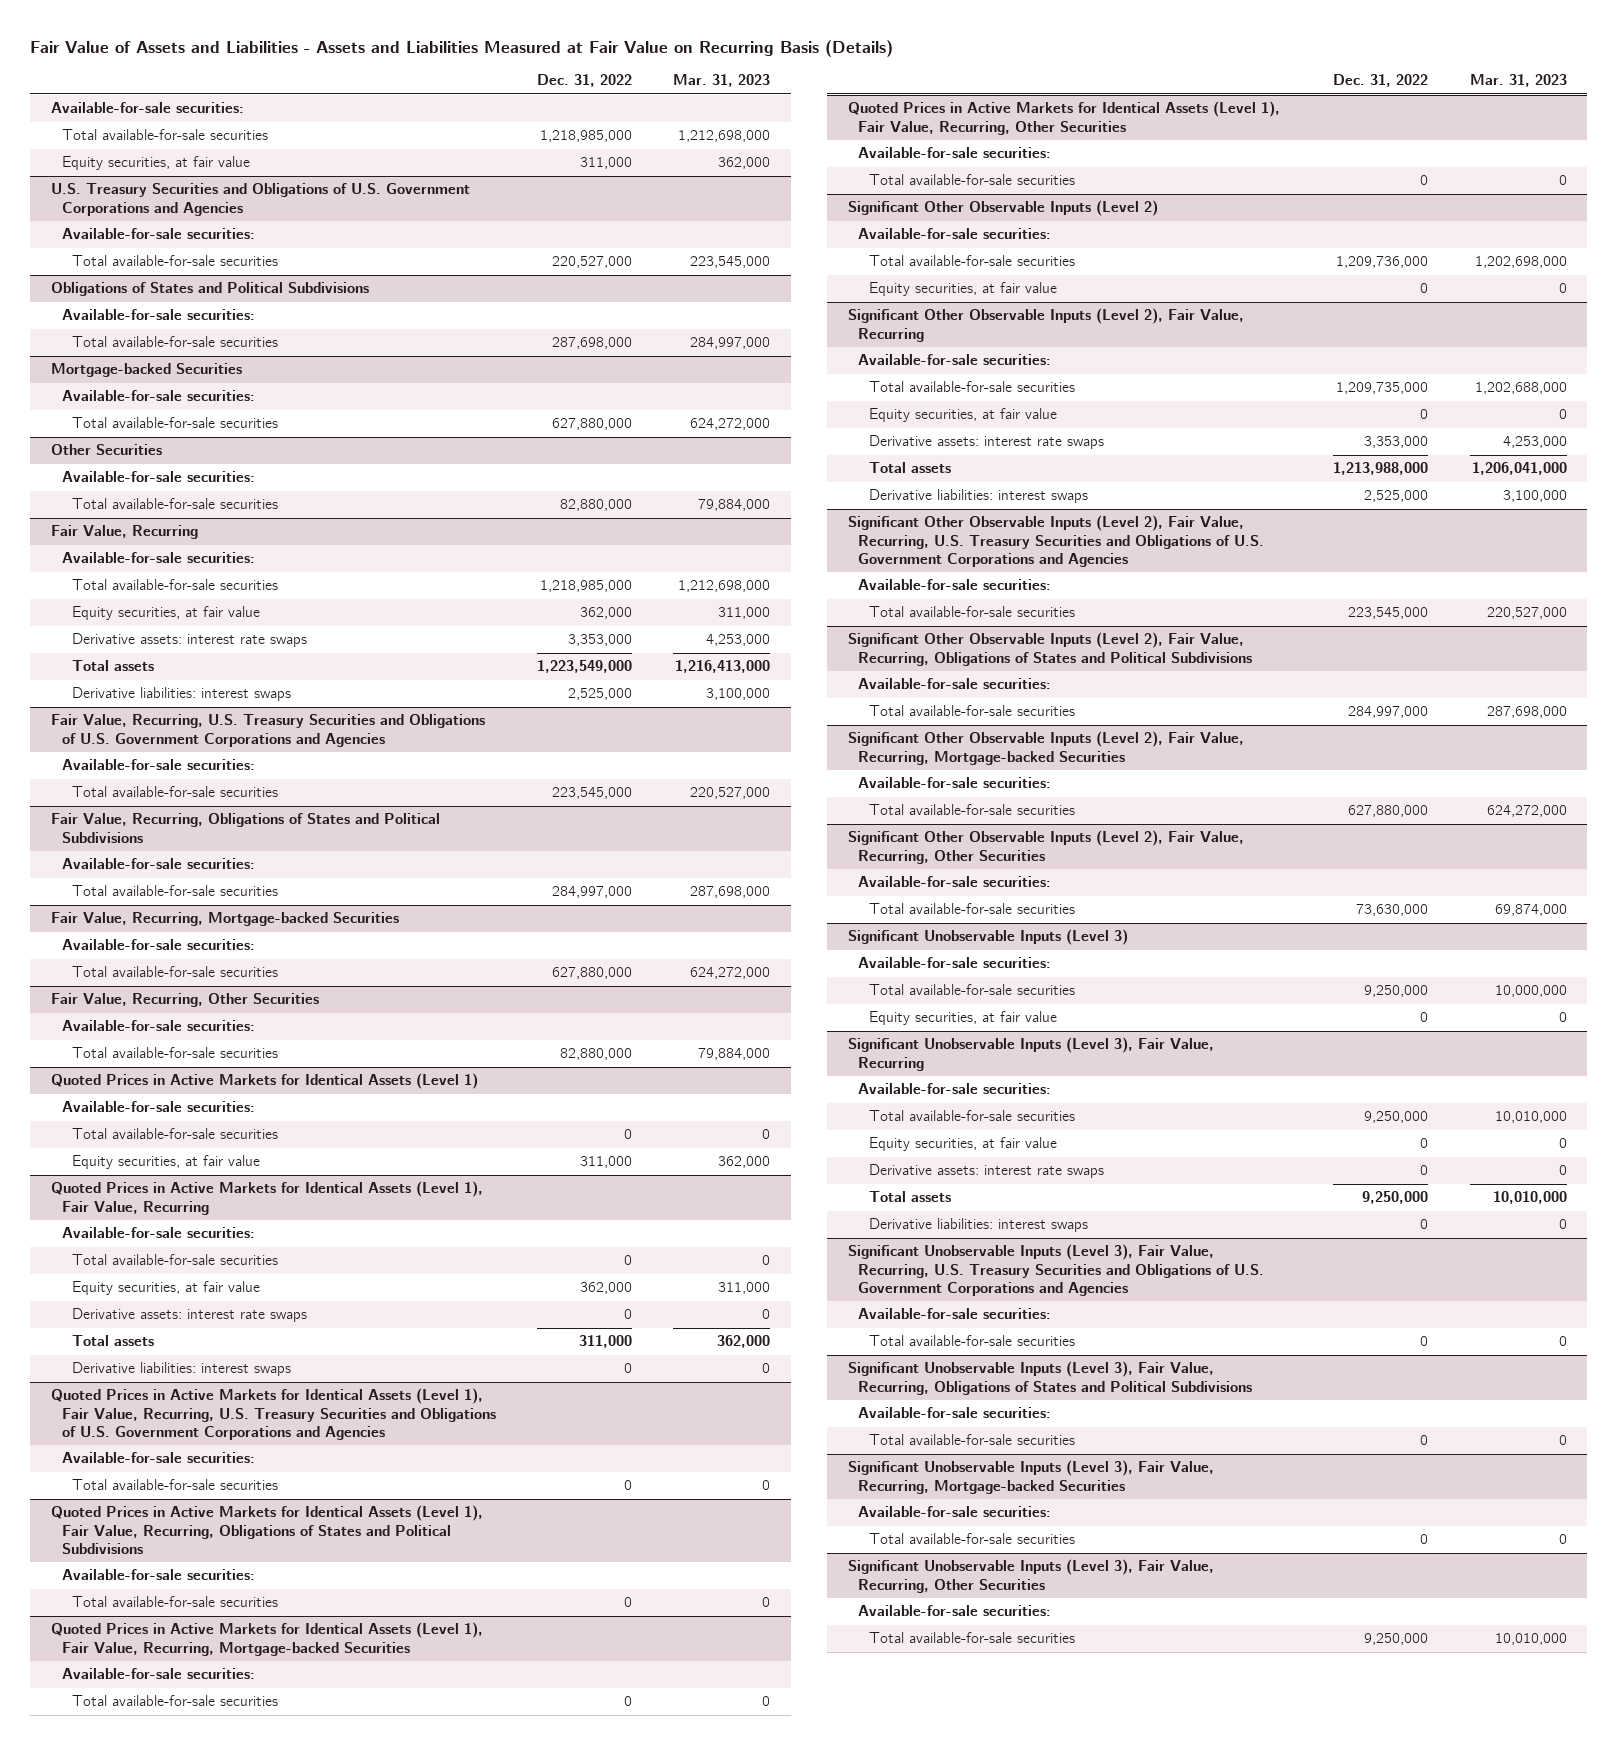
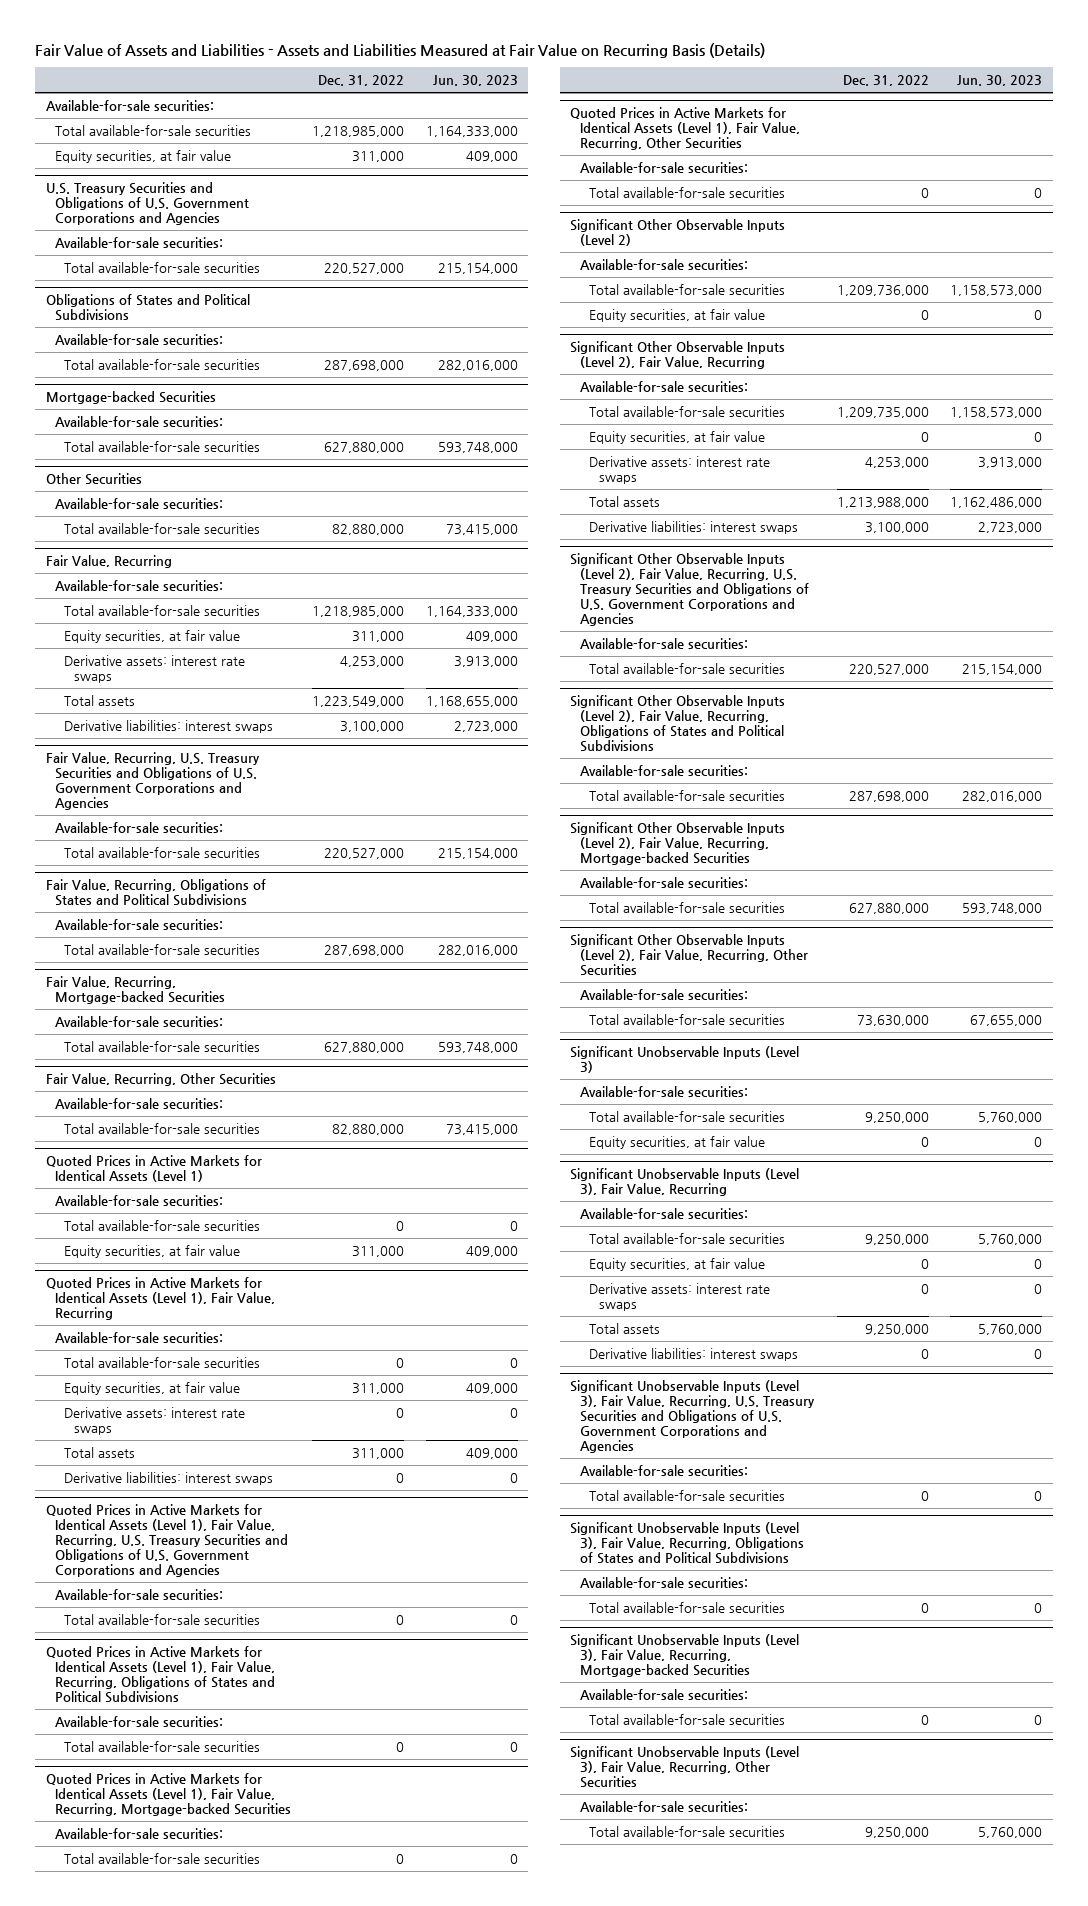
- | Dec. 31, 2022 | Mar. 31, 2023
+ | Dec. 31, 2022 | Jun. 30, 2023
@ Fair Value, Recurring
- Equity securities, at fair value | 362,000 | 311,000
- Derivative assets: interest rate swaps | 3,353,000 | 4,253,000
+ Equity securities, at fair value | 311,000 | 409,000
+ Derivative assets: interest rate swaps | 4,253,000 | 3,913,000
- Derivative liabilities: interest swaps | 2,525,000 | 3,100,000
+ Derivative liabilities: interest swaps | 3,100,000 | 2,723,000
@ Fair Value, Recurring, U.S. Treasury Securities and Obligations of U.S. Government Corporations and Agencies
- Total available-for-sale securities | 223,545,000 | 220,527,000
+ Total available-for-sale securities | 220,527,000 | 215,154,000
@ Fair Value, Recurring, Obligations of States and Political Subdivisions
- Total available-for-sale securities | 284,997,000 | 287,698,000
+ Total available-for-sale securities | 287,698,000 | 282,016,000
@ Quoted Prices in Active Markets for Identical Assets (Level 1), Fair Value, Recurring
- Equity securities, at fair value | 362,000 | 311,000
+ Equity securities, at fair value | 311,000 | 409,000
@ Significant Other Observable Inputs (Level 2), Fair Value, Recurring
- Derivative assets: interest rate swaps | 3,353,000 | 4,253,000
+ Derivative assets: interest rate swaps | 4,253,000 | 3,913,000
- Derivative liabilities: interest swaps | 2,525,000 | 3,100,000
+ Derivative liabilities: interest swaps | 3,100,000 | 2,723,000
@ Significant Other Observable Inputs (Level 2), Fair Value, Recurring, U.S. Treasury Securities and Obligations of U.S. Government Corporations and Agencies
- Total available-for-sale securities | 223,545,000 | 220,527,000
+ Total available-for-sale securities | 220,527,000 | 215,154,000
@ Significant Other Observable Inputs (Level 2), Fair Value, Recurring, Obligations of States and Political Subdivisions
- Total available-for-sale securities | 284,997,000 | 287,698,000
+ Total available-for-sale securities | 287,698,000 | 282,016,000

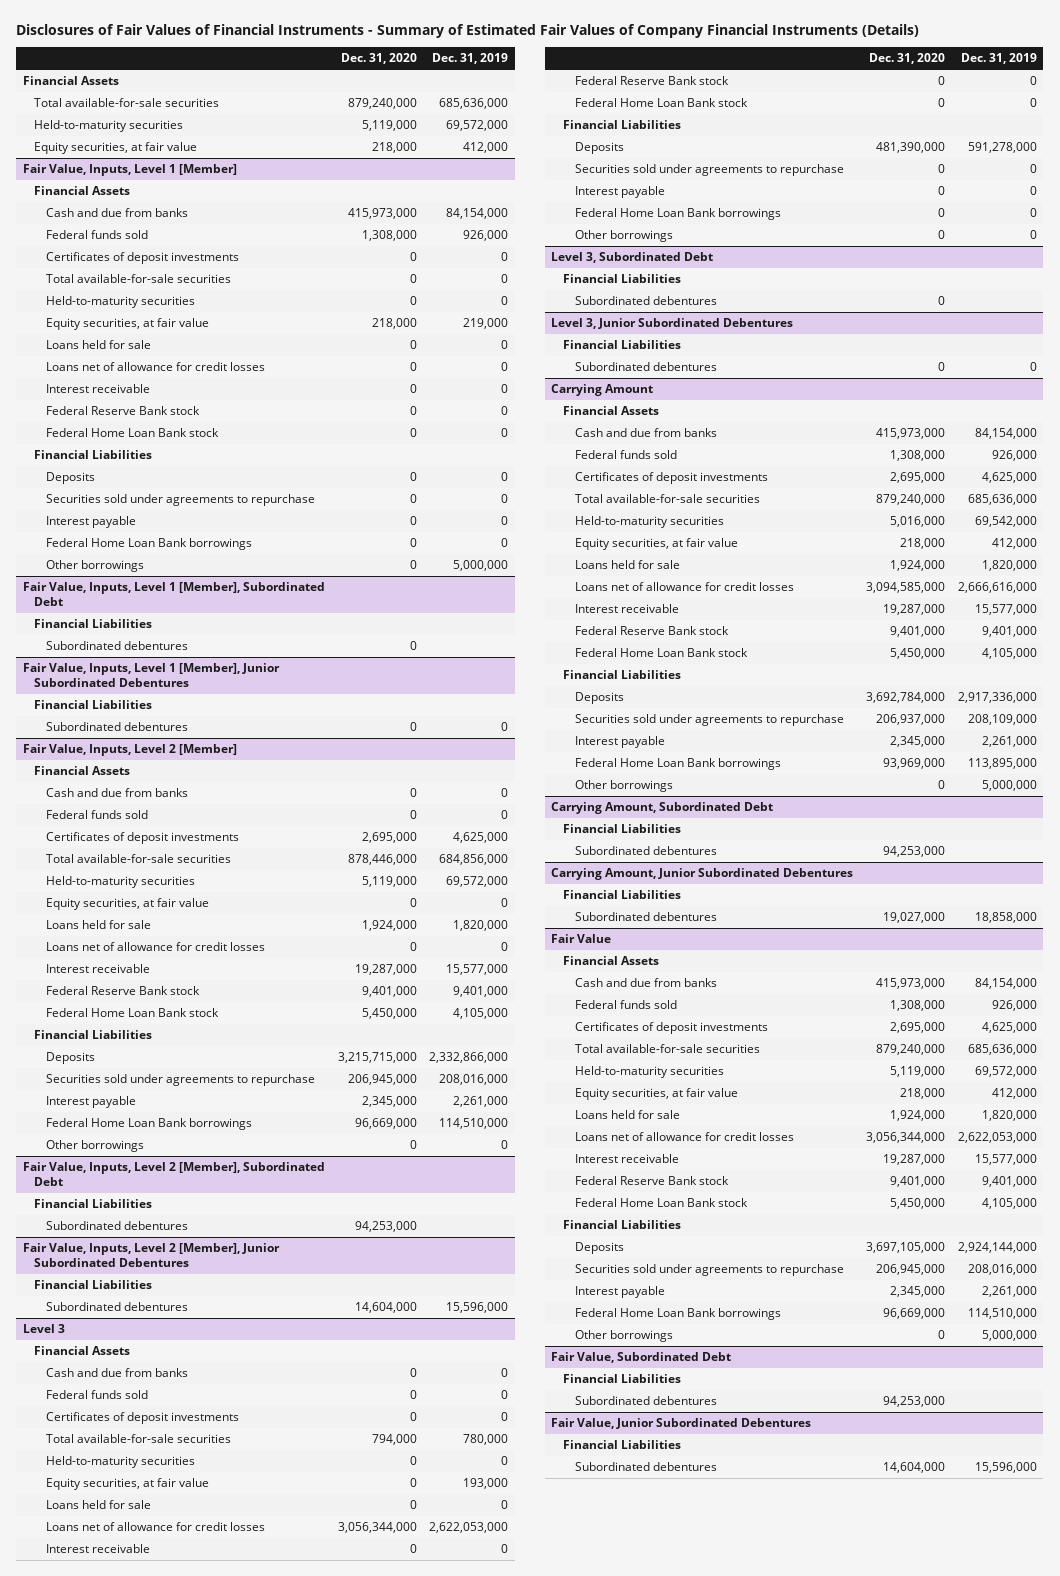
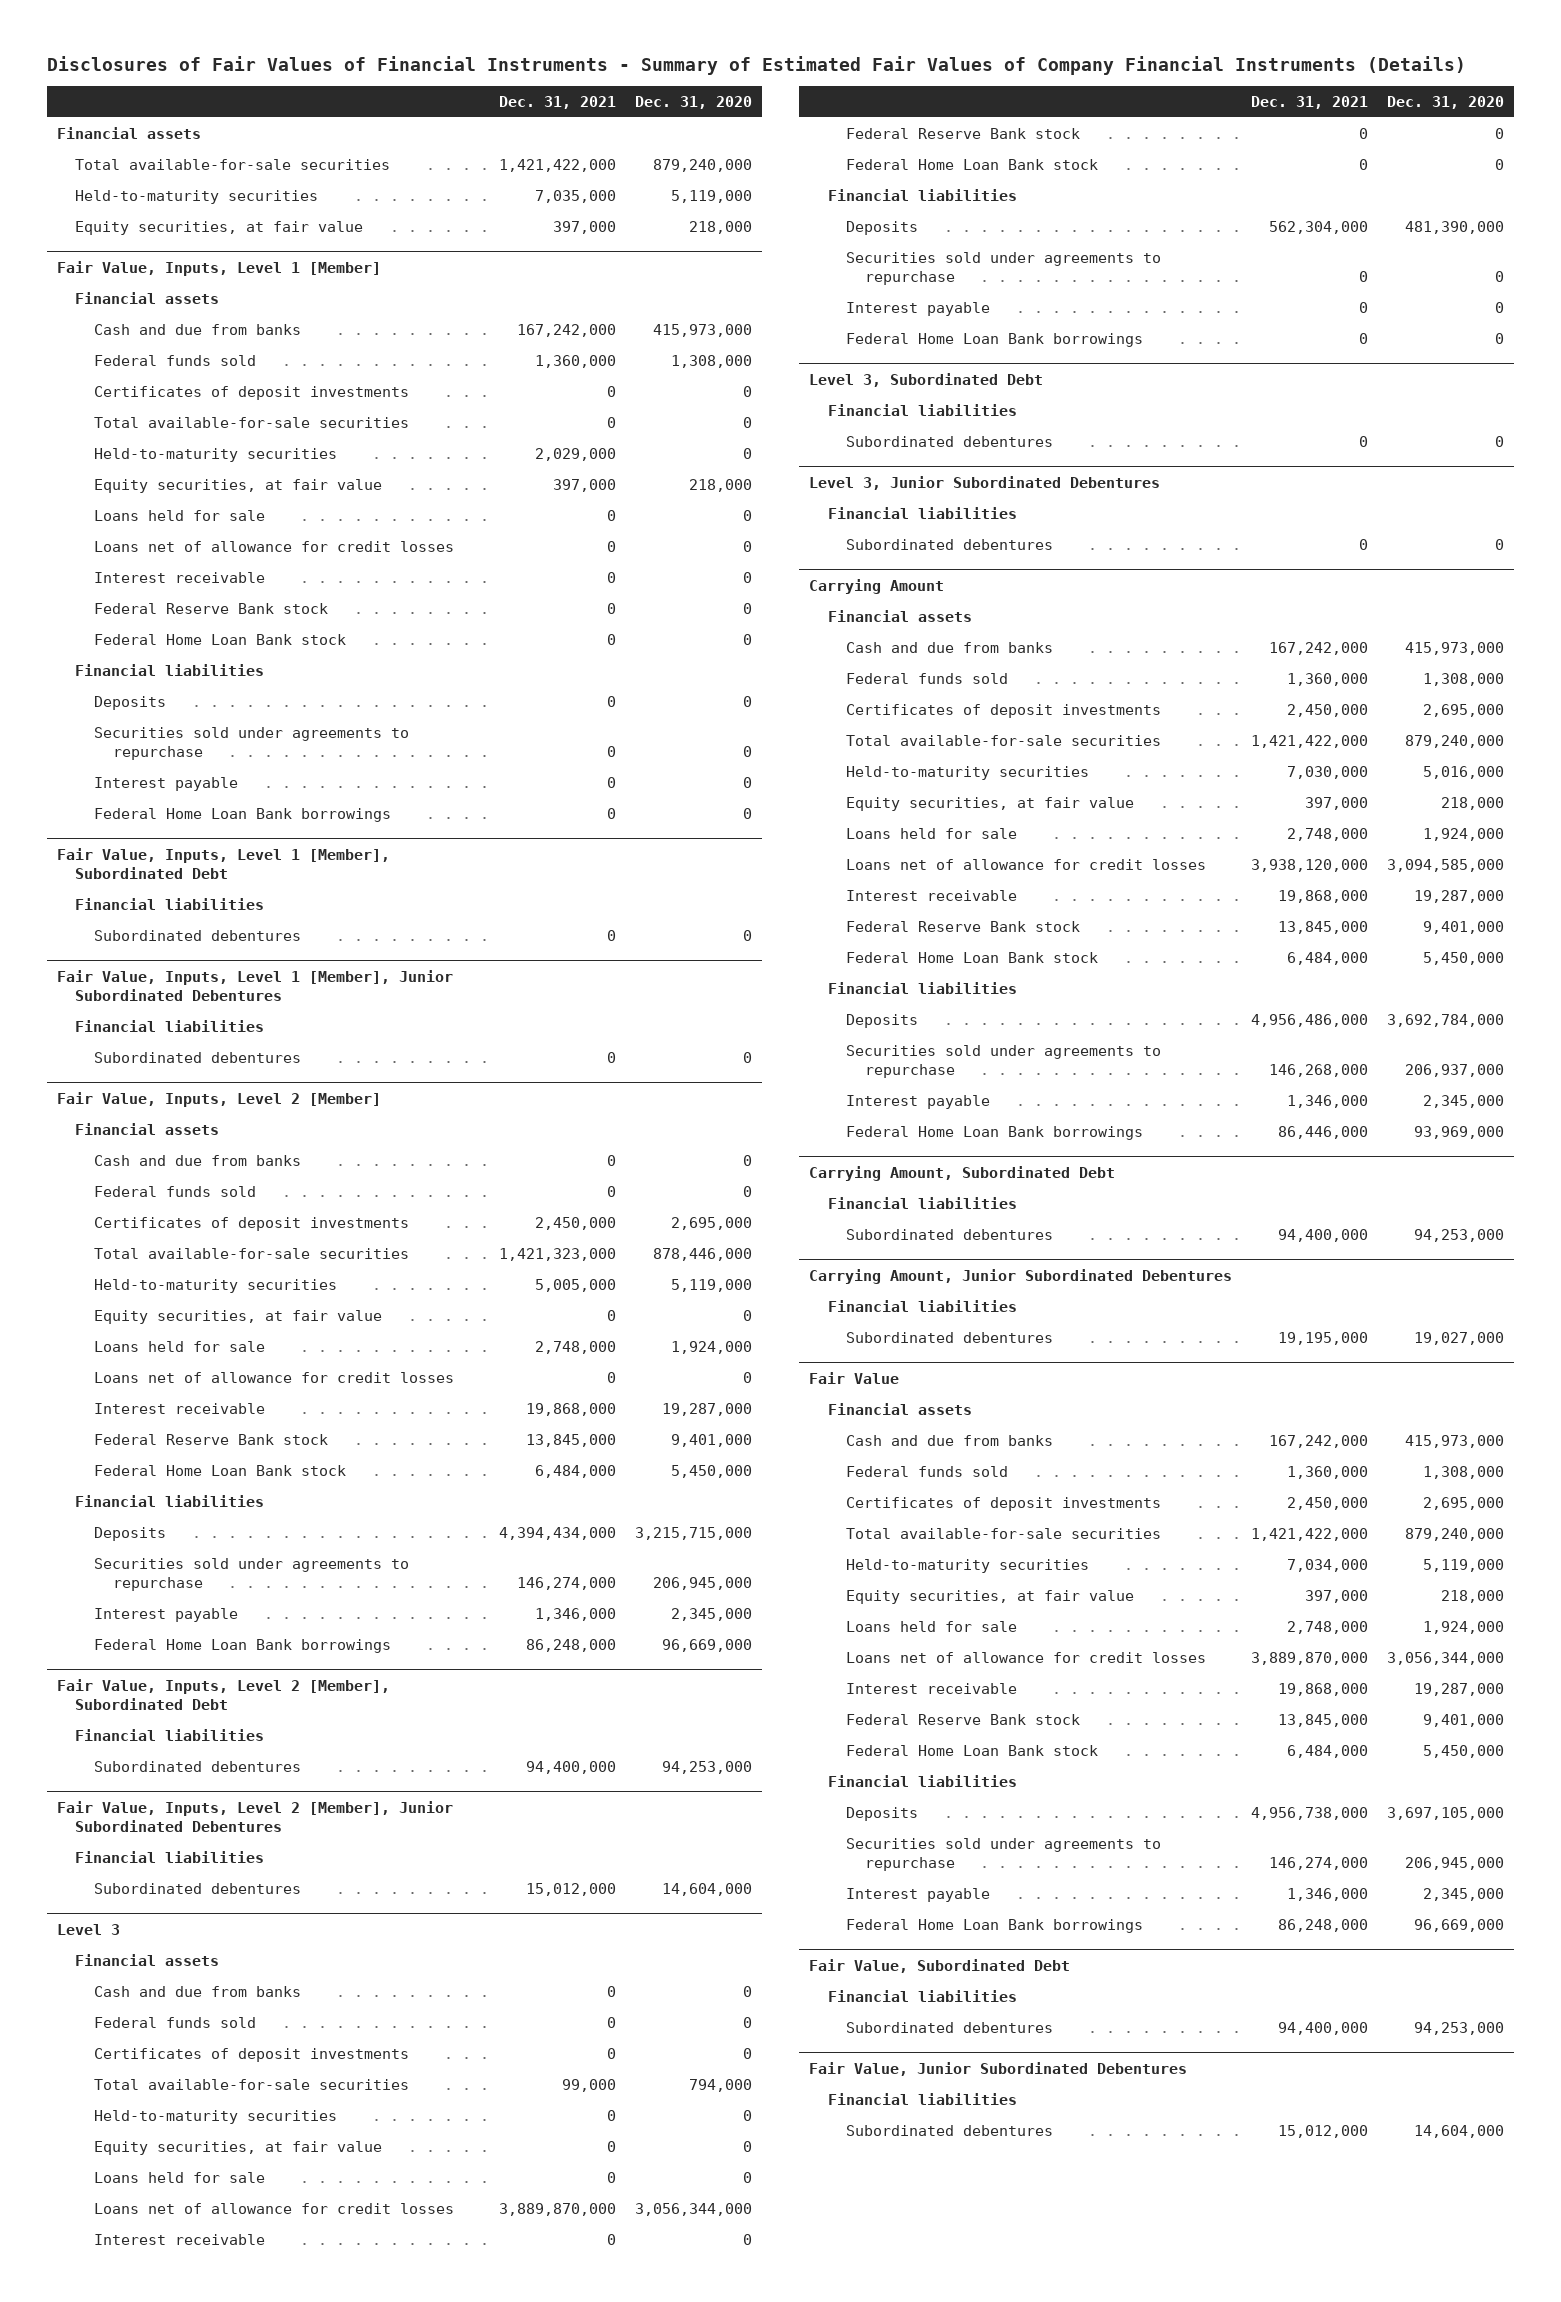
- | Dec. 31, 2020 | Dec. 31, 2019
+ | Dec. 31, 2021 | Dec. 31, 2020
- Financial Assets
+ Financial assets
@ Fair Value, Inputs, Level 1 [Member]
- Financial Assets
+ Financial assets
- Financial Liabilities
+ Financial liabilities
- Other borrowings | 0 | 5,000,000
@ Fair Value, Inputs, Level 1 [Member], Subordinated Debt
- Financial Liabilities
+ Financial liabilities
@ Fair Value, Inputs, Level 1 [Member], Junior Subordinated Debentures
- Financial Liabilities
+ Financial liabilities
@ Fair Value, Inputs, Level 2 [Member]
- Financial Assets
+ Financial assets
- Financial Liabilities
+ Financial liabilities
- Other borrowings | 0 | 0
@ Fair Value, Inputs, Level 2 [Member], Subordinated Debt
- Financial Liabilities
+ Financial liabilities
@ Fair Value, Inputs, Level 2 [Member], Junior Subordinated Debentures
- Financial Liabilities
+ Financial liabilities
@ Level 3
- Financial Assets
+ Financial assets
- Financial Liabilities
+ Financial liabilities
- Other borrowings | 0 | 0
@ Level 3, Subordinated Debt
- Financial Liabilities
+ Financial liabilities
@ Level 3, Junior Subordinated Debentures
- Financial Liabilities
+ Financial liabilities
@ Carrying Amount
- Financial Assets
+ Financial assets
- Financial Liabilities
+ Financial liabilities
- Other borrowings | 0 | 5,000,000
@ Carrying Amount, Subordinated Debt
- Financial Liabilities
+ Financial liabilities
@ Carrying Amount, Junior Subordinated Debentures
- Financial Liabilities
+ Financial liabilities
@ Fair Value
- Financial Assets
+ Financial assets
- Financial Liabilities
+ Financial liabilities
- Other borrowings | 0 | 5,000,000
@ Fair Value, Subordinated Debt
- Financial Liabilities
+ Financial liabilities
@ Fair Value, Junior Subordinated Debentures
- Financial Liabilities
+ Financial liabilities

